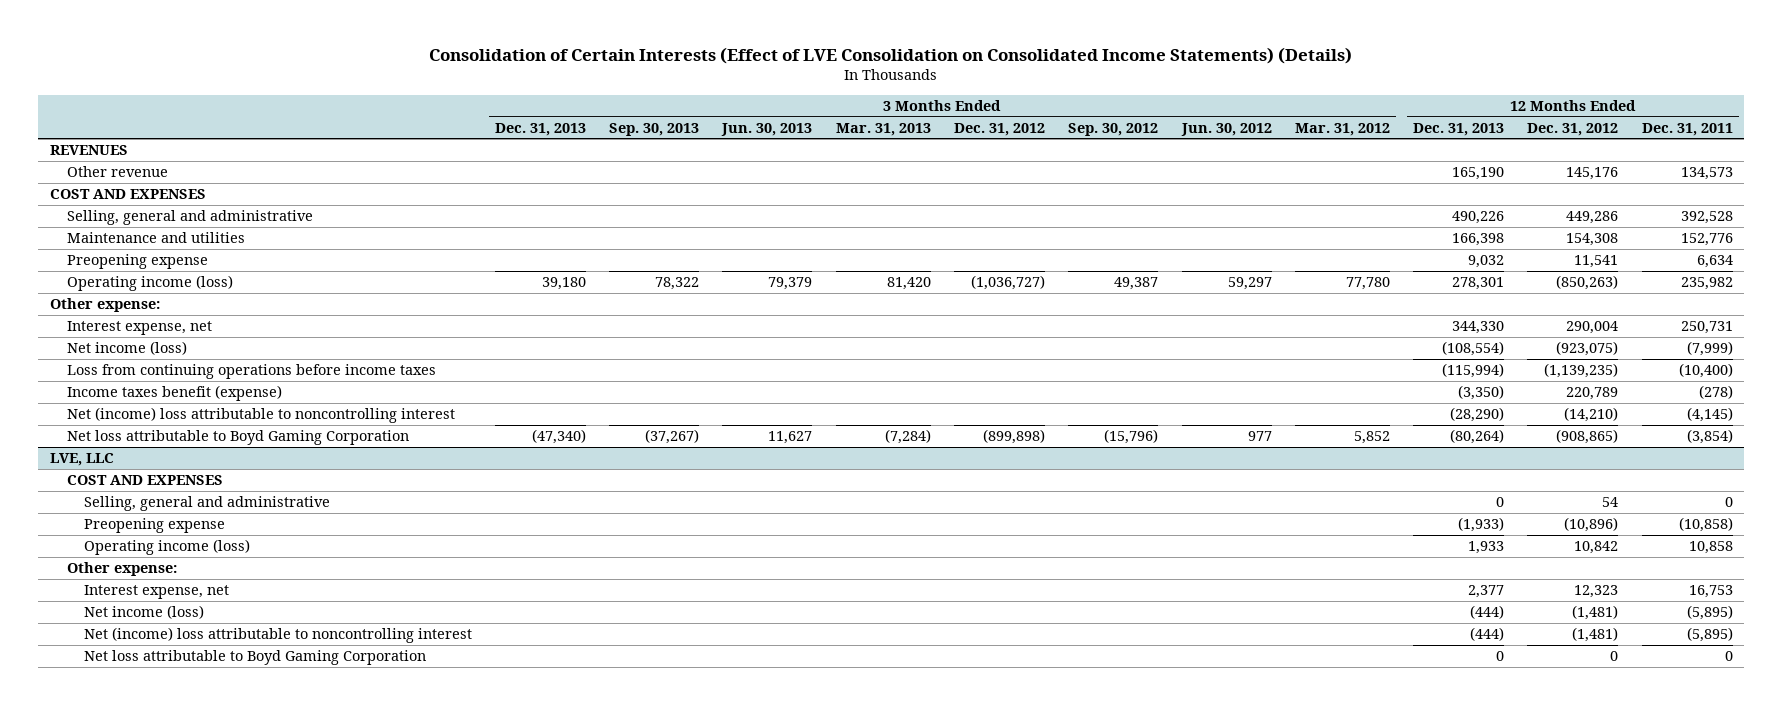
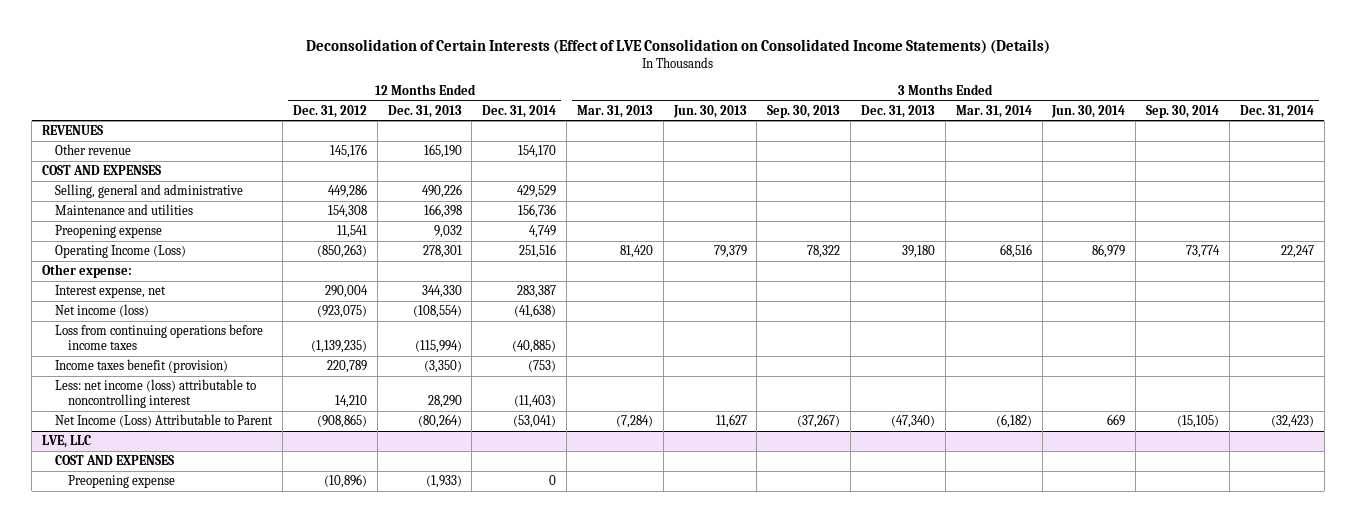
- Consolidation of Certain Interests (Effect of LVE Consolidation on Consolidated Income Statements) (Details)
+ Deconsolidation of Certain Interests (Effect of LVE Consolidation on Consolidated Income Statements) (Details)
- | 3 Months Ended Dec. 31, 2013 | 3 Months Ended Sep. 30, 2013 | 3 Months Ended Jun. 30, 2013 | 3 Months Ended Mar. 31, 2013 | 3 Months Ended Dec. 31, 2012 | 3 Months Ended Sep. 30, 2012 | 3 Months Ended Jun. 30, 2012 | 3 Months Ended Mar. 31, 2012 | 12 Months Ended Dec. 31, 2013 | 12 Months Ended Dec. 31, 2012 | 12 Months Ended Dec. 31, 2011
+ | 12 Months Ended Dec. 31, 2012 | 12 Months Ended Dec. 31, 2013 | 12 Months Ended Dec. 31, 2014 | 3 Months Ended Mar. 31, 2013 | 3 Months Ended Jun. 30, 2013 | 3 Months Ended Sep. 30, 2013 | 3 Months Ended Dec. 31, 2013 | 3 Months Ended Mar. 31, 2014 | 3 Months Ended Jun. 30, 2014 | 3 Months Ended Sep. 30, 2014 | 3 Months Ended Dec. 31, 2014
- Operating income (loss) | 39,180 | 78,322 | 79,379 | 81,420 | (1,036,727) | 49,387 | 59,297 | 77,780 | 278,301 | (850,263) | 235,982
+ Operating Income (Loss) | (850,263) | 278,301 | 251,516 | 81,420 | 79,379 | 78,322 | 39,180 | 68,516 | 86,979 | 73,774 | 22,247
- Income taxes benefit (expense) | | | | | | | | | (3,350) | 220,789 | (278)
- Net (income) loss attributable to noncontrolling interest | | | | | | | | | (28,290) | (14,210) | (4,145)
- Net loss attributable to Boyd Gaming Corporation | (47,340) | (37,267) | 11,627 | (7,284) | (899,898) | (15,796) | 977 | 5,852 | (80,264) | (908,865) | (3,854)
+ Income taxes benefit (provision) | 220,789 | (3,350) | (753) | | | | | | | |
+ Less: net income (loss) attributable to noncontrolling interest | 14,210 | 28,290 | (11,403) | | | | | | | |
+ Net Income (Loss) Attributable to Parent | (908,865) | (80,264) | (53,041) | (7,284) | 11,627 | (37,267) | (47,340) | (6,182) | 669 | (15,105) | (32,423)
@ LVE, LLC
- Selling, general and administrative | | | | | | | | | 0 | 54 | 0
- Operating income (loss) | | | | | | | | | 1,933 | 10,842 | 10,858
- Other expense:
- Interest expense, net | | | | | | | | | 2,377 | 12,323 | 16,753
- Net income (loss) | | | | | | | | | (444) | (1,481) | (5,895)
- Net (income) loss attributable to noncontrolling interest | | | | | | | | | (444) | (1,481) | (5,895)
- Net loss attributable to Boyd Gaming Corporation | | | | | | | | | 0 | 0 | 0

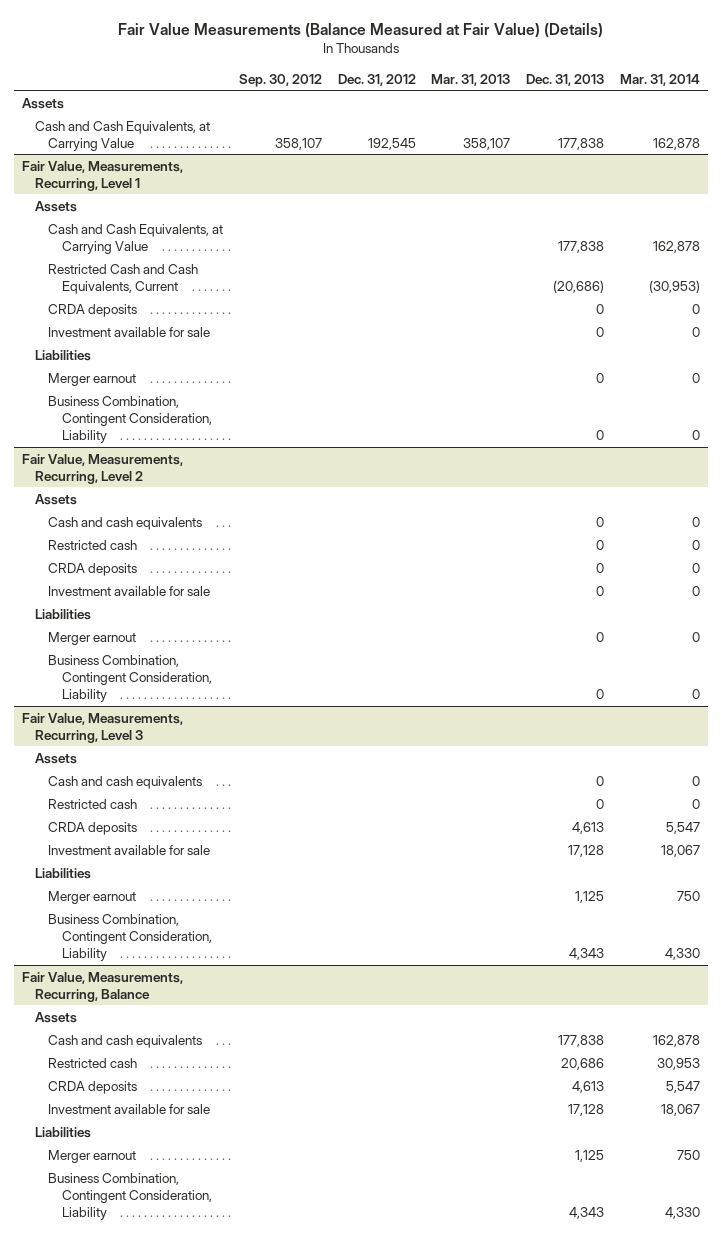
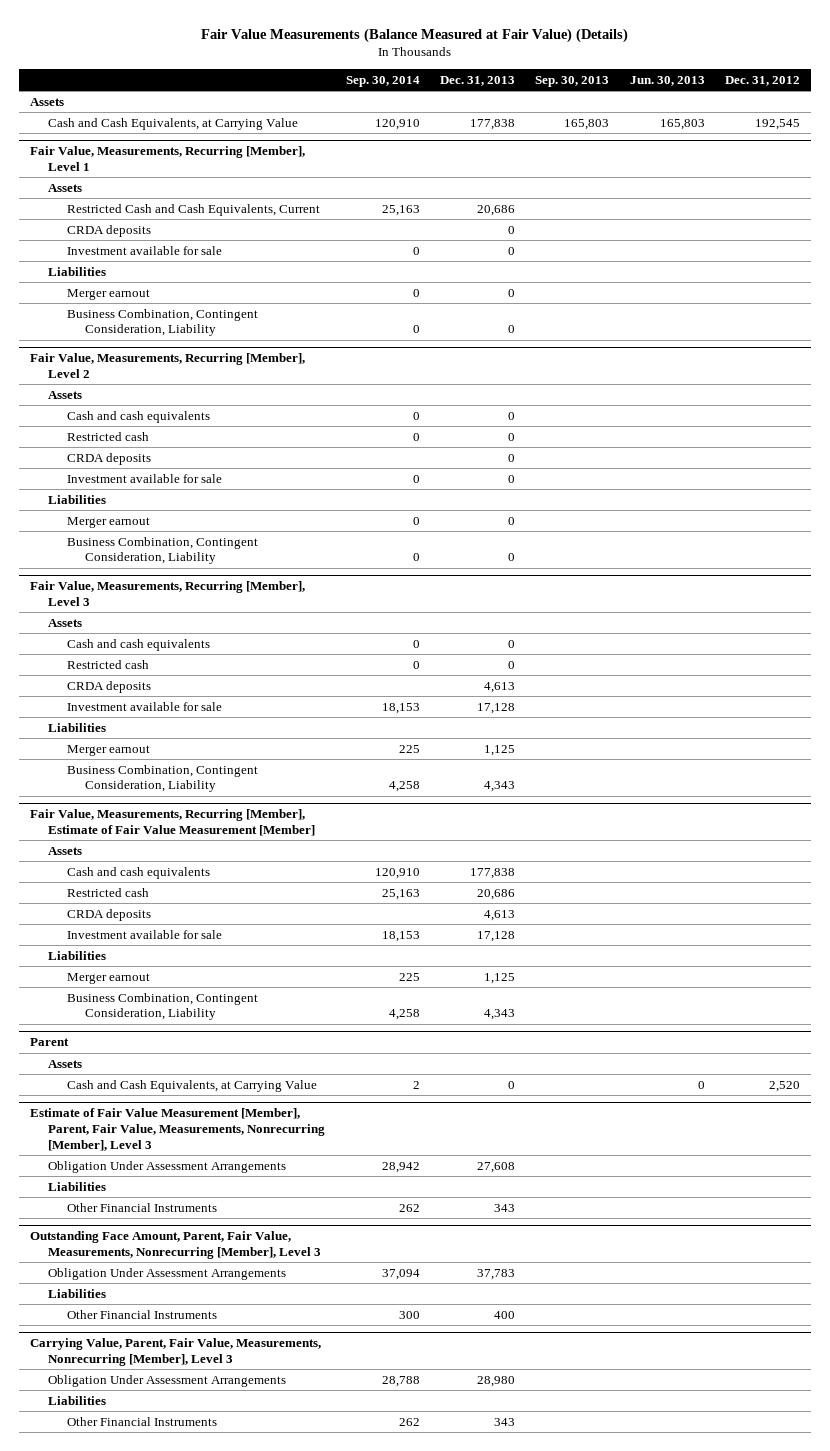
- | Sep. 30, 2012 | Dec. 31, 2012 | Mar. 31, 2013 | Dec. 31, 2013 | Mar. 31, 2014
+ | Sep. 30, 2014 | Dec. 31, 2013 | Sep. 30, 2013 | Jun. 30, 2013 | Dec. 31, 2012
- Fair Value, Measurements, Recurring, Level 1
+ Fair Value, Measurements, Recurring [Member], Level 1
- Cash and Cash Equivalents, at Carrying Value | | | | 177,838 | 162,878
- Restricted Cash and Cash Equivalents, Current | | | | (20,686) | (30,953)
+ Restricted Cash and Cash Equivalents, Current | 25,163 | 20,686 | | |
- Fair Value, Measurements, Recurring, Level 2
+ Fair Value, Measurements, Recurring [Member], Level 2
- Fair Value, Measurements, Recurring, Level 3
+ Fair Value, Measurements, Recurring [Member], Level 3
- Fair Value, Measurements, Recurring, Balance
+ Fair Value, Measurements, Recurring [Member], Estimate of Fair Value Measurement [Member]
+ Parent
+ Assets
+ Cash and Cash Equivalents, at Carrying Value | 2 | 0 | | 0 | 2,520
+ Estimate of Fair Value Measurement [Member], Parent, Fair Value, Measurements, Nonrecurring [Member], Level 3
+ Obligation Under Assessment Arrangements | 28,942 | 27,608 | | |
+ Liabilities
+ Other Financial Instruments | 262 | 343 | | |
+ Outstanding Face Amount, Parent, Fair Value, Measurements, Nonrecurring [Member], Level 3
+ Obligation Under Assessment Arrangements | 37,094 | 37,783 | | |
+ Liabilities
+ Other Financial Instruments | 300 | 400 | | |
+ Carrying Value, Parent, Fair Value, Measurements, Nonrecurring [Member], Level 3
+ Obligation Under Assessment Arrangements | 28,788 | 28,980 | | |
+ Liabilities
+ Other Financial Instruments | 262 | 343 | | |

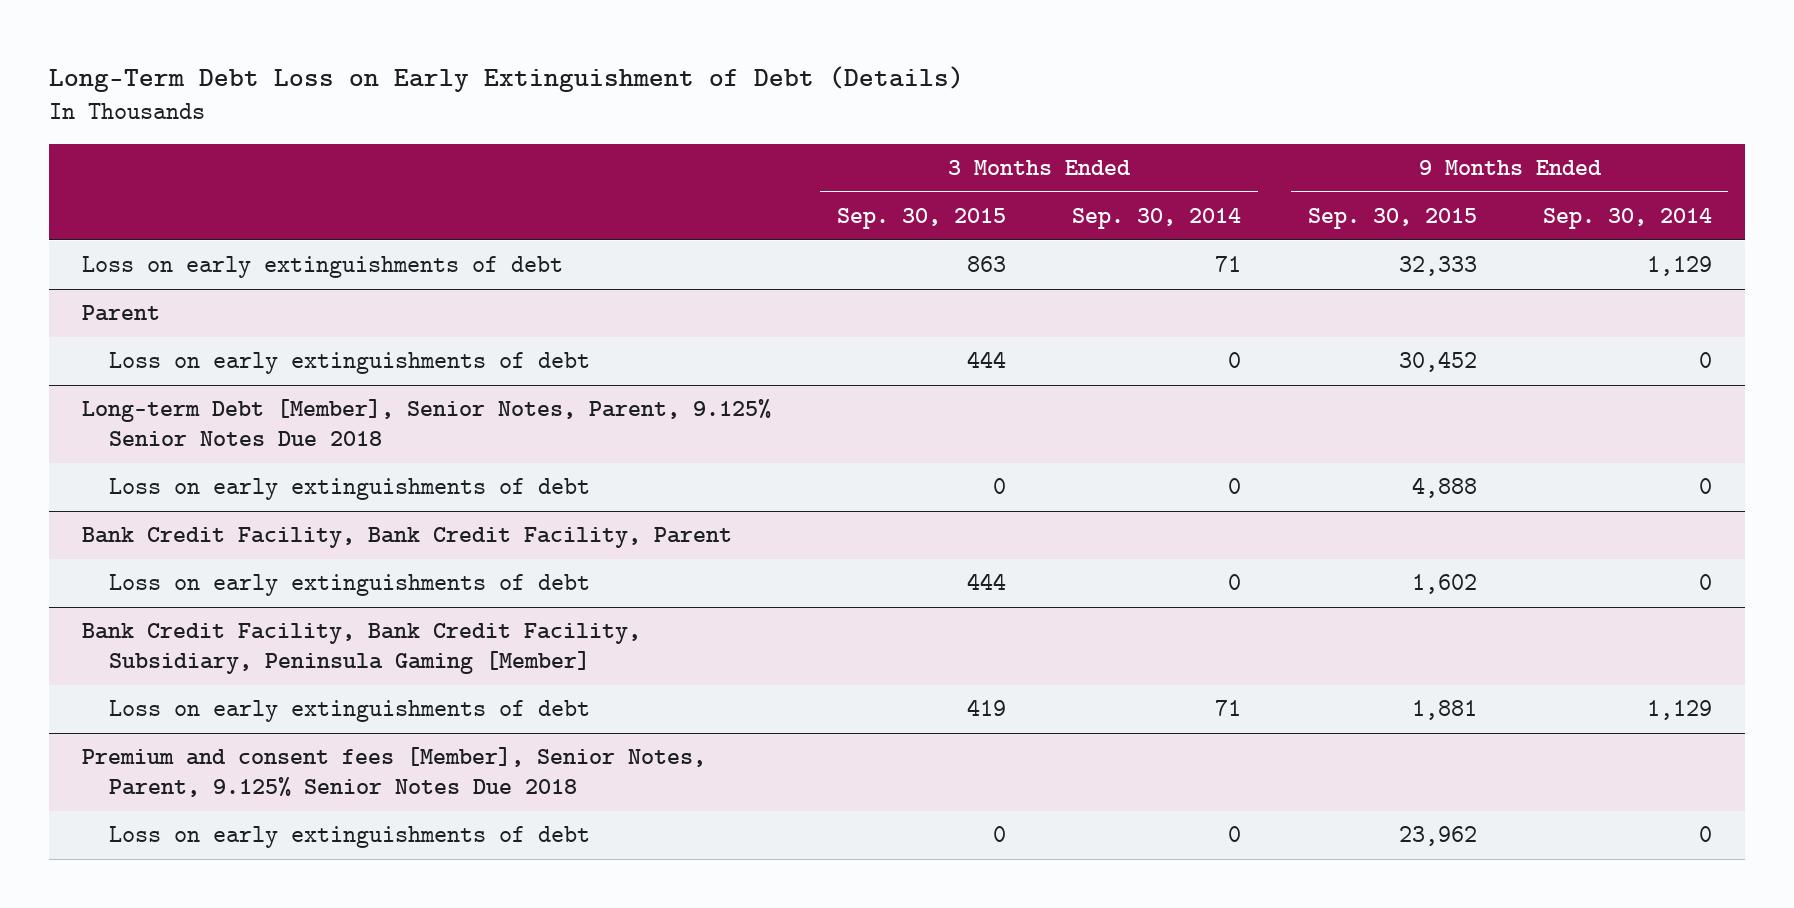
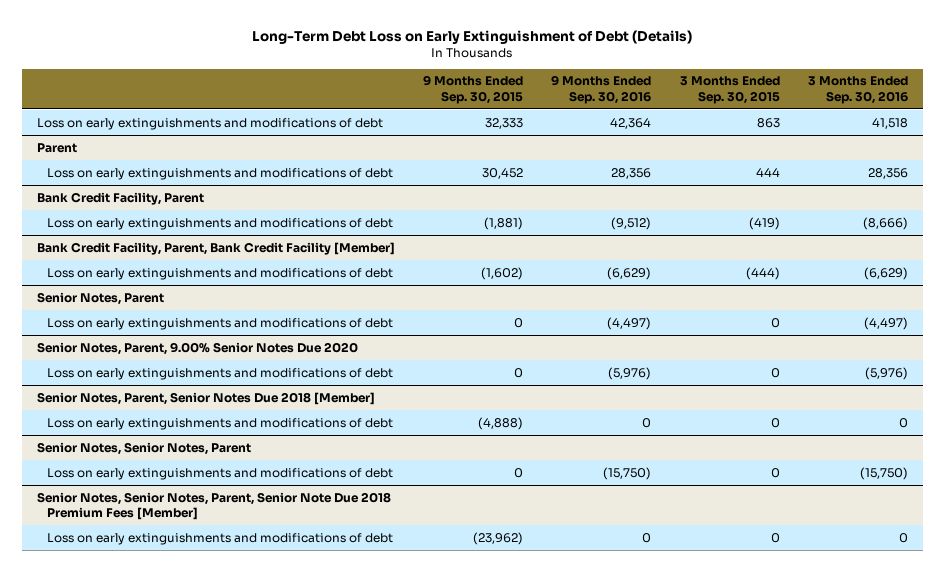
- | 3 Months Ended Sep. 30, 2015 | 3 Months Ended Sep. 30, 2014 | 9 Months Ended Sep. 30, 2015 | 9 Months Ended Sep. 30, 2014
+ | 9 Months Ended Sep. 30, 2015 | 9 Months Ended Sep. 30, 2016 | 3 Months Ended Sep. 30, 2015 | 3 Months Ended Sep. 30, 2016
- Loss on early extinguishments of debt | 863 | 71 | 32,333 | 1,129
+ Loss on early extinguishments and modifications of debt | 32,333 | 42,364 | 863 | 41,518
@ Parent
- Loss on early extinguishments of debt | 444 | 0 | 30,452 | 0
- Long-term Debt [Member], Senior Notes, Parent, 9.125% Senior Notes Due 2018
- Loss on early extinguishments of debt | 0 | 0 | 4,888 | 0
- Bank Credit Facility, Bank Credit Facility, Parent
- Loss on early extinguishments of debt | 444 | 0 | 1,602 | 0
- Bank Credit Facility, Bank Credit Facility, Subsidiary, Peninsula Gaming [Member]
- Loss on early extinguishments of debt | 419 | 71 | 1,881 | 1,129
- Premium and consent fees [Member], Senior Notes, Parent, 9.125% Senior Notes Due 2018
- Loss on early extinguishments of debt | 0 | 0 | 23,962 | 0
@ Parent
+ Loss on early extinguishments and modifications of debt | 30,452 | 28,356 | 444 | 28,356
+ Bank Credit Facility, Parent
+ Loss on early extinguishments and modifications of debt | (1,881) | (9,512) | (419) | (8,666)
+ Bank Credit Facility, Parent, Bank Credit Facility [Member]
+ Loss on early extinguishments and modifications of debt | (1,602) | (6,629) | (444) | (6,629)
+ Senior Notes, Parent
+ Loss on early extinguishments and modifications of debt | 0 | (4,497) | 0 | (4,497)
+ Senior Notes, Parent, 9.00% Senior Notes Due 2020
+ Loss on early extinguishments and modifications of debt | 0 | (5,976) | 0 | (5,976)
+ Senior Notes, Parent, Senior Notes Due 2018 [Member]
+ Loss on early extinguishments and modifications of debt | (4,888) | 0 | 0 | 0
+ Senior Notes, Senior Notes, Parent
+ Loss on early extinguishments and modifications of debt | 0 | (15,750) | 0 | (15,750)
+ Senior Notes, Senior Notes, Parent, Senior Note Due 2018 Premium Fees [Member]
+ Loss on early extinguishments and modifications of debt | (23,962) | 0 | 0 | 0

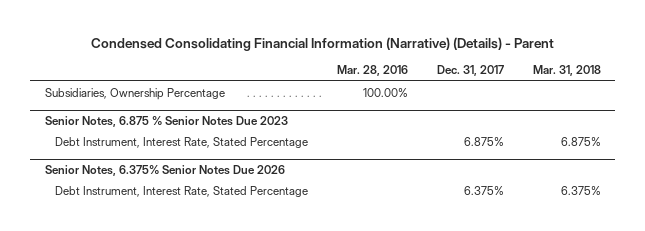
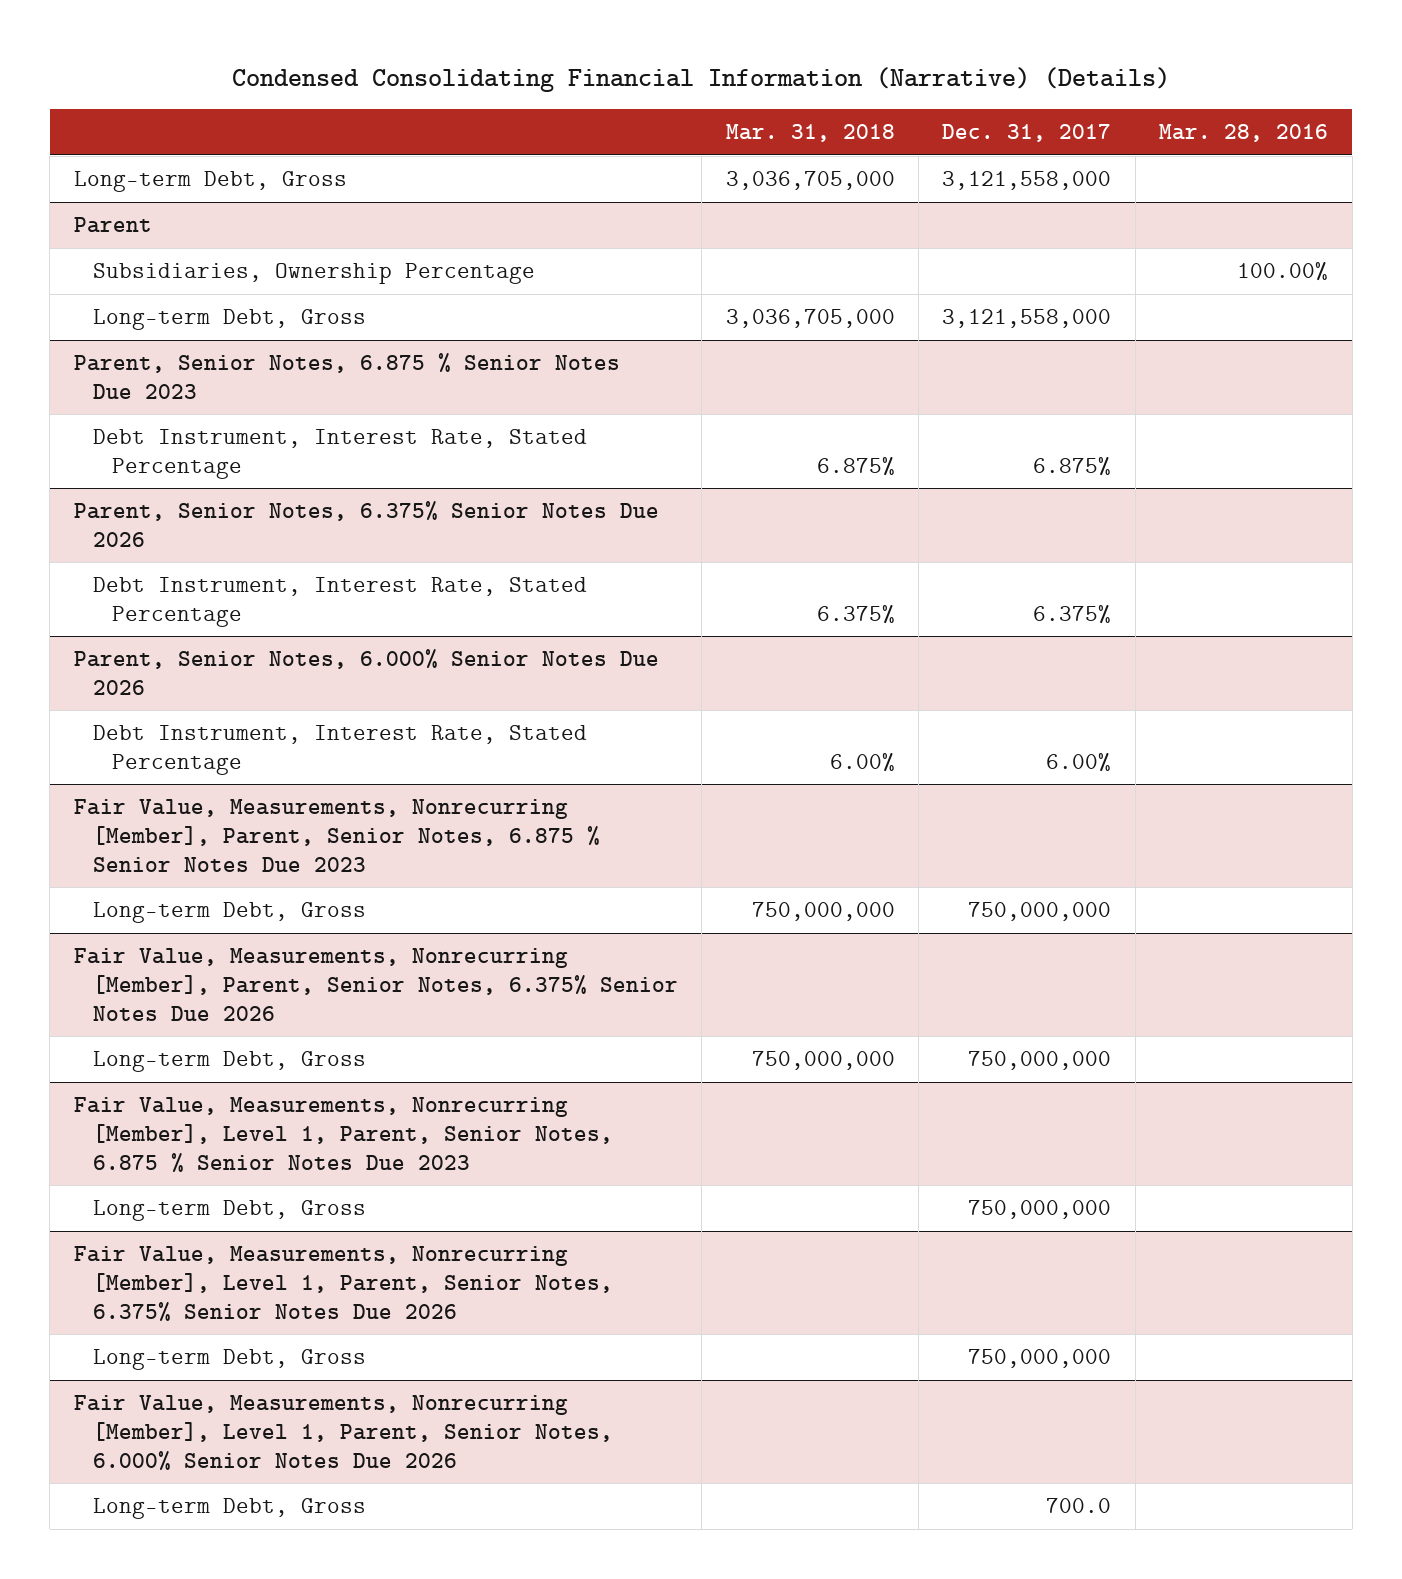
- Condensed Consolidating Financial Information (Narrative) (Details) - Parent
+ Condensed Consolidating Financial Information (Narrative) (Details)
- | Mar. 28, 2016 | Dec. 31, 2017 | Mar. 31, 2018
+ | Mar. 31, 2018 | Dec. 31, 2017 | Mar. 28, 2016
+ Long-term Debt, Gross | 3,036,705,000 | 3,121,558,000 |
+ Parent
- Senior Notes, 6.875 % Senior Notes Due 2023
+ Long-term Debt, Gross | 3,036,705,000 | 3,121,558,000 |
+ Parent, Senior Notes, 6.875 % Senior Notes Due 2023
- Senior Notes, 6.375% Senior Notes Due 2026
+ Parent, Senior Notes, 6.375% Senior Notes Due 2026
+ Parent, Senior Notes, 6.000% Senior Notes Due 2026
+ Debt Instrument, Interest Rate, Stated Percentage | 6.00% | 6.00% |
+ Fair Value, Measurements, Nonrecurring [Member], Parent, Senior Notes, 6.875 % Senior Notes Due 2023
+ Long-term Debt, Gross | 750,000,000 | 750,000,000 |
+ Fair Value, Measurements, Nonrecurring [Member], Parent, Senior Notes, 6.375% Senior Notes Due 2026
+ Long-term Debt, Gross | 750,000,000 | 750,000,000 |
+ Fair Value, Measurements, Nonrecurring [Member], Level 1, Parent, Senior Notes, 6.875 % Senior Notes Due 2023
+ Long-term Debt, Gross | | 750,000,000 |
+ Fair Value, Measurements, Nonrecurring [Member], Level 1, Parent, Senior Notes, 6.375% Senior Notes Due 2026
+ Long-term Debt, Gross | | 750,000,000 |
+ Fair Value, Measurements, Nonrecurring [Member], Level 1, Parent, Senior Notes, 6.000% Senior Notes Due 2026
+ Long-term Debt, Gross | | 700.0 |

